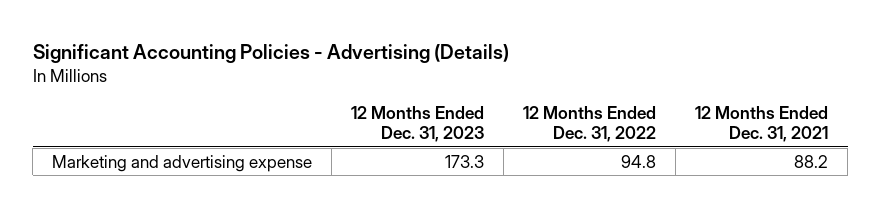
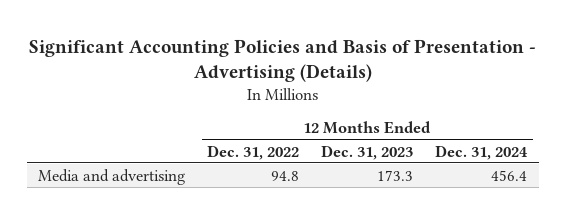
- Significant Accounting Policies - Advertising (Details)
+ Significant Accounting Policies and Basis of Presentation - Advertising (Details)
- | 12 Months Ended Dec. 31, 2023 | 12 Months Ended Dec. 31, 2022 | 12 Months Ended Dec. 31, 2021
+ | 12 Months Ended Dec. 31, 2022 | 12 Months Ended Dec. 31, 2023 | 12 Months Ended Dec. 31, 2024
- Marketing and advertising expense | 173.3 | 94.8 | 88.2
+ Media and advertising | 94.8 | 173.3 | 456.4

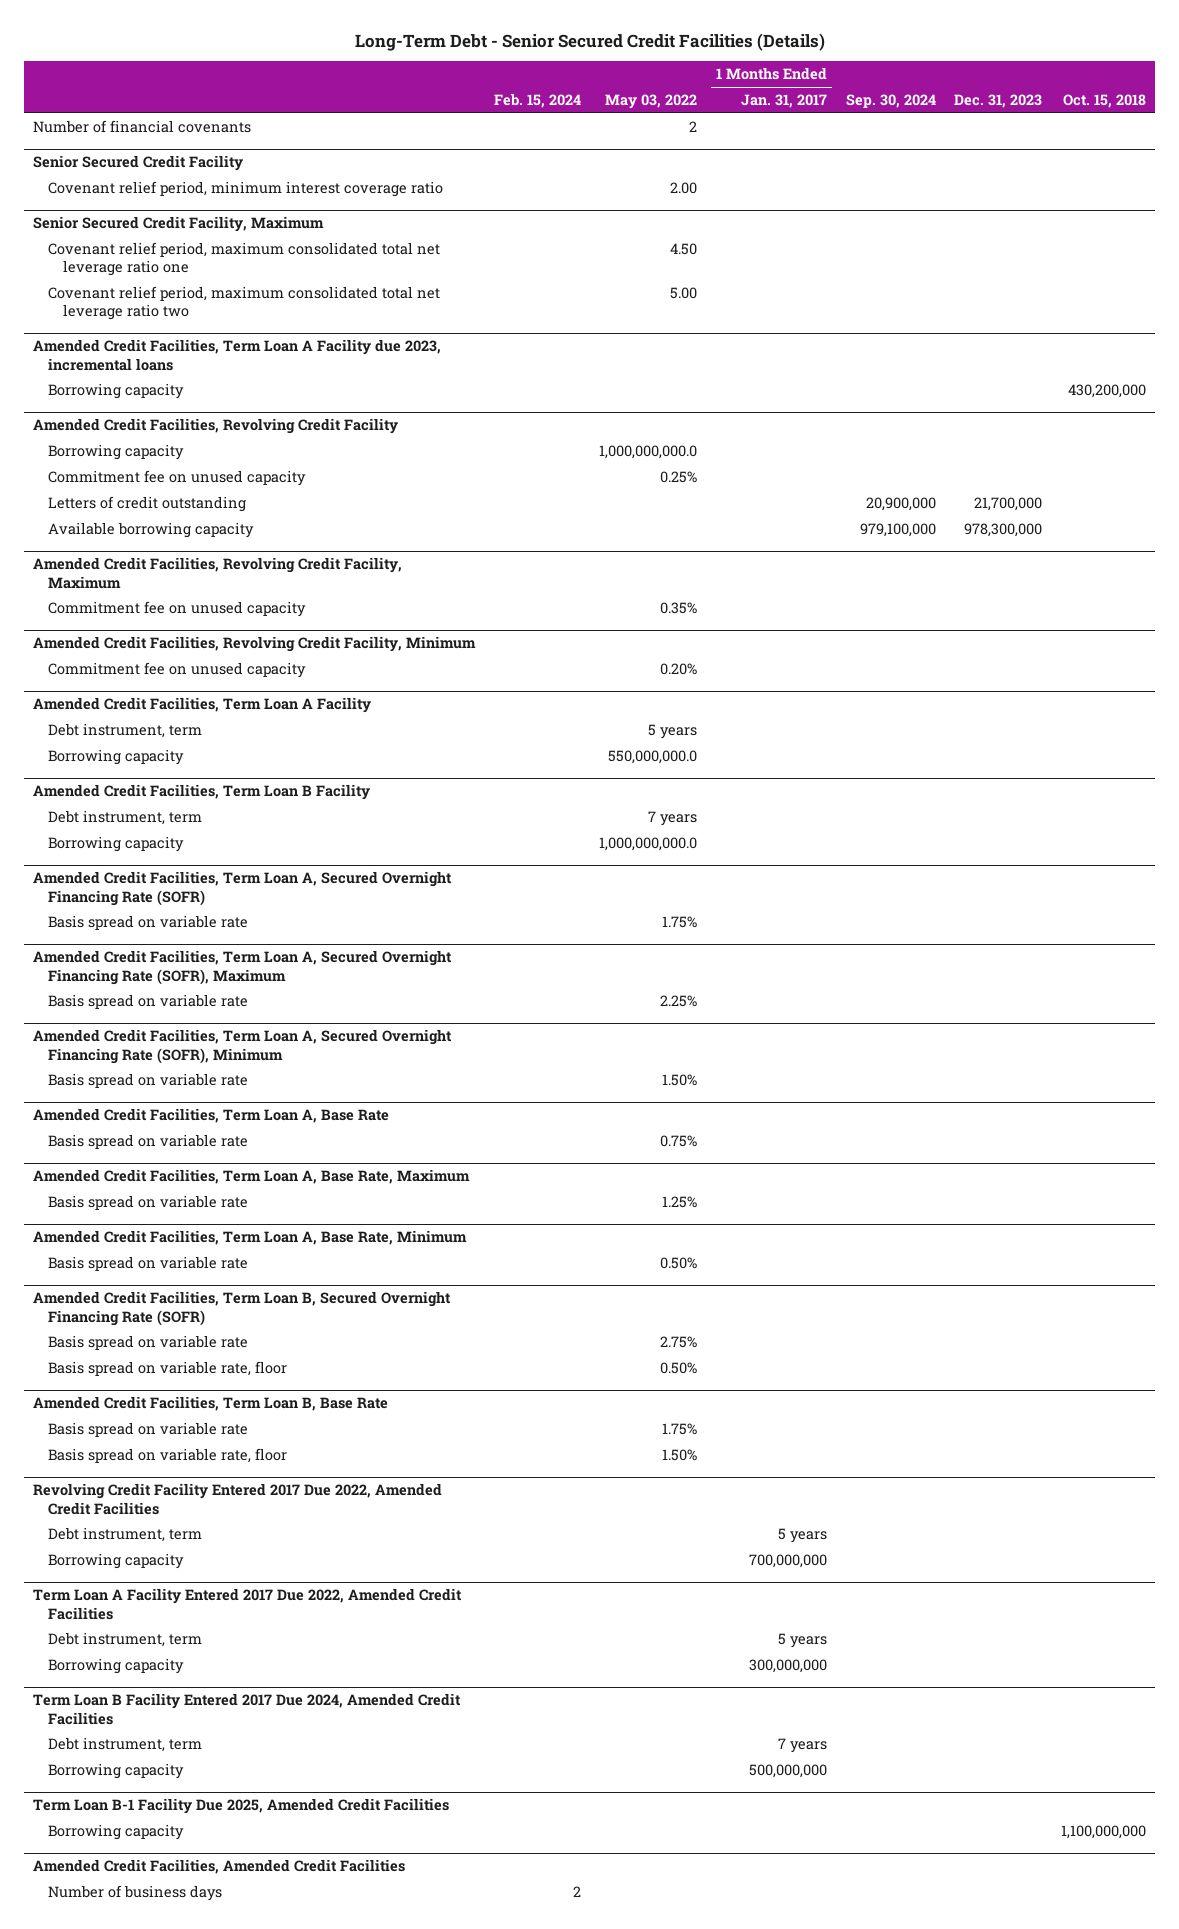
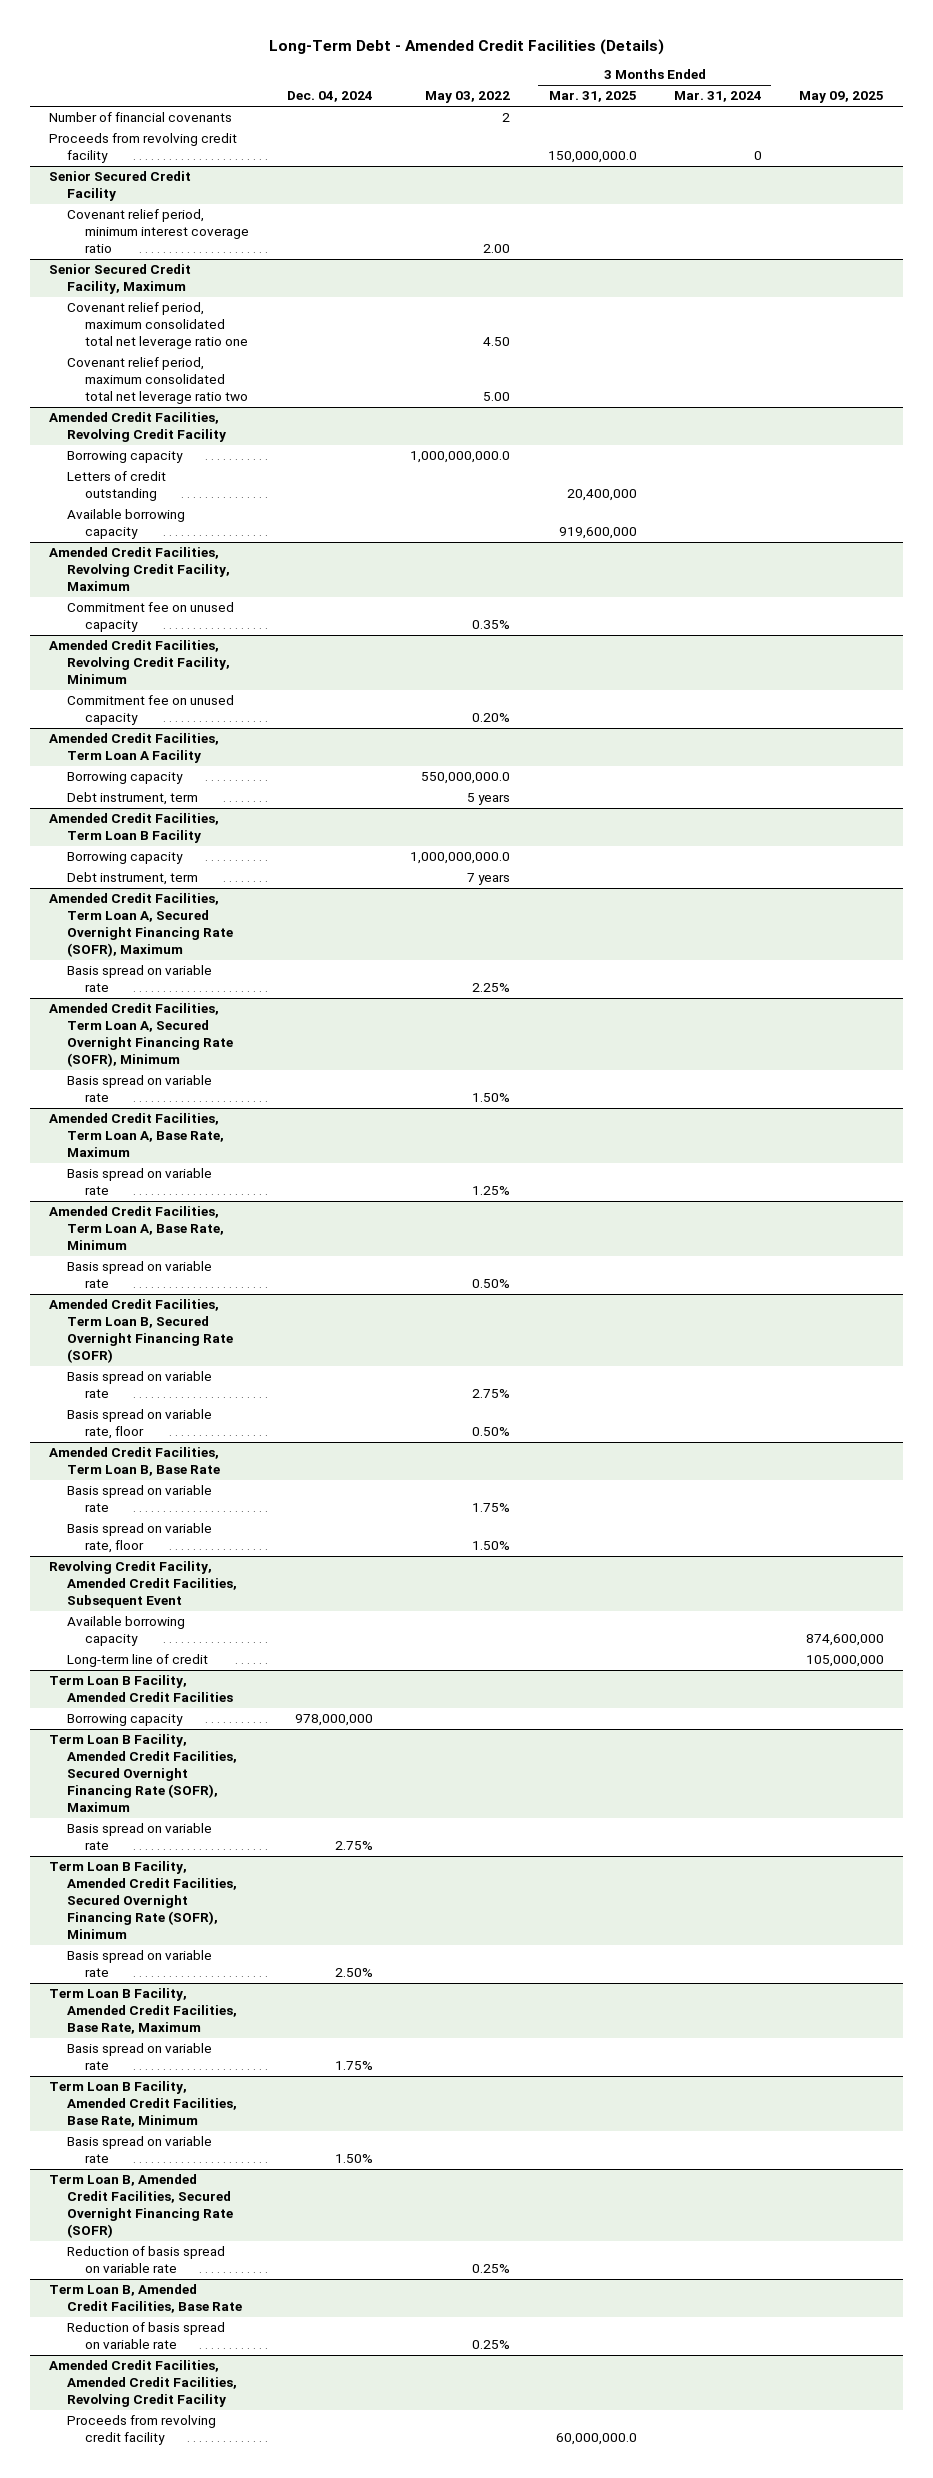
- Long-Term Debt - Senior Secured Credit Facilities (Details)
+ Long-Term Debt - Amended Credit Facilities (Details)
- | Feb. 15, 2024 | May 03, 2022 | 1 Months Ended Jan. 31, 2017 | Sep. 30, 2024 | Dec. 31, 2023 | Oct. 15, 2018
+ | Dec. 04, 2024 | May 03, 2022 | 3 Months Ended Mar. 31, 2025 | 3 Months Ended Mar. 31, 2024 | May 09, 2025
+ Proceeds from revolving credit facility | | | 150,000,000.0 | 0 |
- Amended Credit Facilities, Term Loan A Facility due 2023, incremental loans
- Borrowing capacity | | | | | | 430,200,000
@ Amended Credit Facilities, Revolving Credit Facility
- Commitment fee on unused capacity | | 0.25% | | | |
@ Amended Credit Facilities, Term Loan A Facility
moved down: Debt instrument, term | | 5 years | | |
- Amended Credit Facilities, Term Loan A, Secured Overnight Financing Rate (SOFR)
- Basis spread on variable rate | | 1.75% | | | |
@ Amended Credit Facilities, Term Loan B Facility
moved down: Debt instrument, term | | 7 years | | |
- Amended Credit Facilities, Term Loan A, Base Rate
- Basis spread on variable rate | | 0.75% | | | |
- Revolving Credit Facility Entered 2017 Due 2022, Amended Credit Facilities
- Debt instrument, term | | | 5 years | | |
- Borrowing capacity | | | 700,000,000 | | |
- Term Loan A Facility Entered 2017 Due 2022, Amended Credit Facilities
- Debt instrument, term | | | 5 years | | |
- Borrowing capacity | | | 300,000,000 | | |
- Term Loan B Facility Entered 2017 Due 2024, Amended Credit Facilities
- Debt instrument, term | | | 7 years | | |
- Borrowing capacity | | | 500,000,000 | | |
- Term Loan B-1 Facility Due 2025, Amended Credit Facilities
+ Revolving Credit Facility, Amended Credit Facilities, Subsequent Event
+ Available borrowing capacity | | | | | 874,600,000
+ Long-term line of credit | | | | | 105,000,000
+ Term Loan B Facility, Amended Credit Facilities
- Amended Credit Facilities, Amended Credit Facilities
- Number of business days | 2 | | | | |
+ Term Loan B Facility, Amended Credit Facilities, Secured Overnight Financing Rate (SOFR), Maximum
+ Basis spread on variable rate | 2.75% | | | |
+ Term Loan B Facility, Amended Credit Facilities, Secured Overnight Financing Rate (SOFR), Minimum
+ Basis spread on variable rate | 2.50% | | | |
+ Term Loan B Facility, Amended Credit Facilities, Base Rate, Maximum
+ Basis spread on variable rate | 1.75% | | | |
+ Term Loan B Facility, Amended Credit Facilities, Base Rate, Minimum
+ Basis spread on variable rate | 1.50% | | | |
+ Term Loan B, Amended Credit Facilities, Secured Overnight Financing Rate (SOFR)
+ Reduction of basis spread on variable rate | | 0.25% | | |
+ Term Loan B, Amended Credit Facilities, Base Rate
+ Reduction of basis spread on variable rate | | 0.25% | | |
+ Amended Credit Facilities, Amended Credit Facilities, Revolving Credit Facility
+ Proceeds from revolving credit facility | | | 60,000,000.0 | |

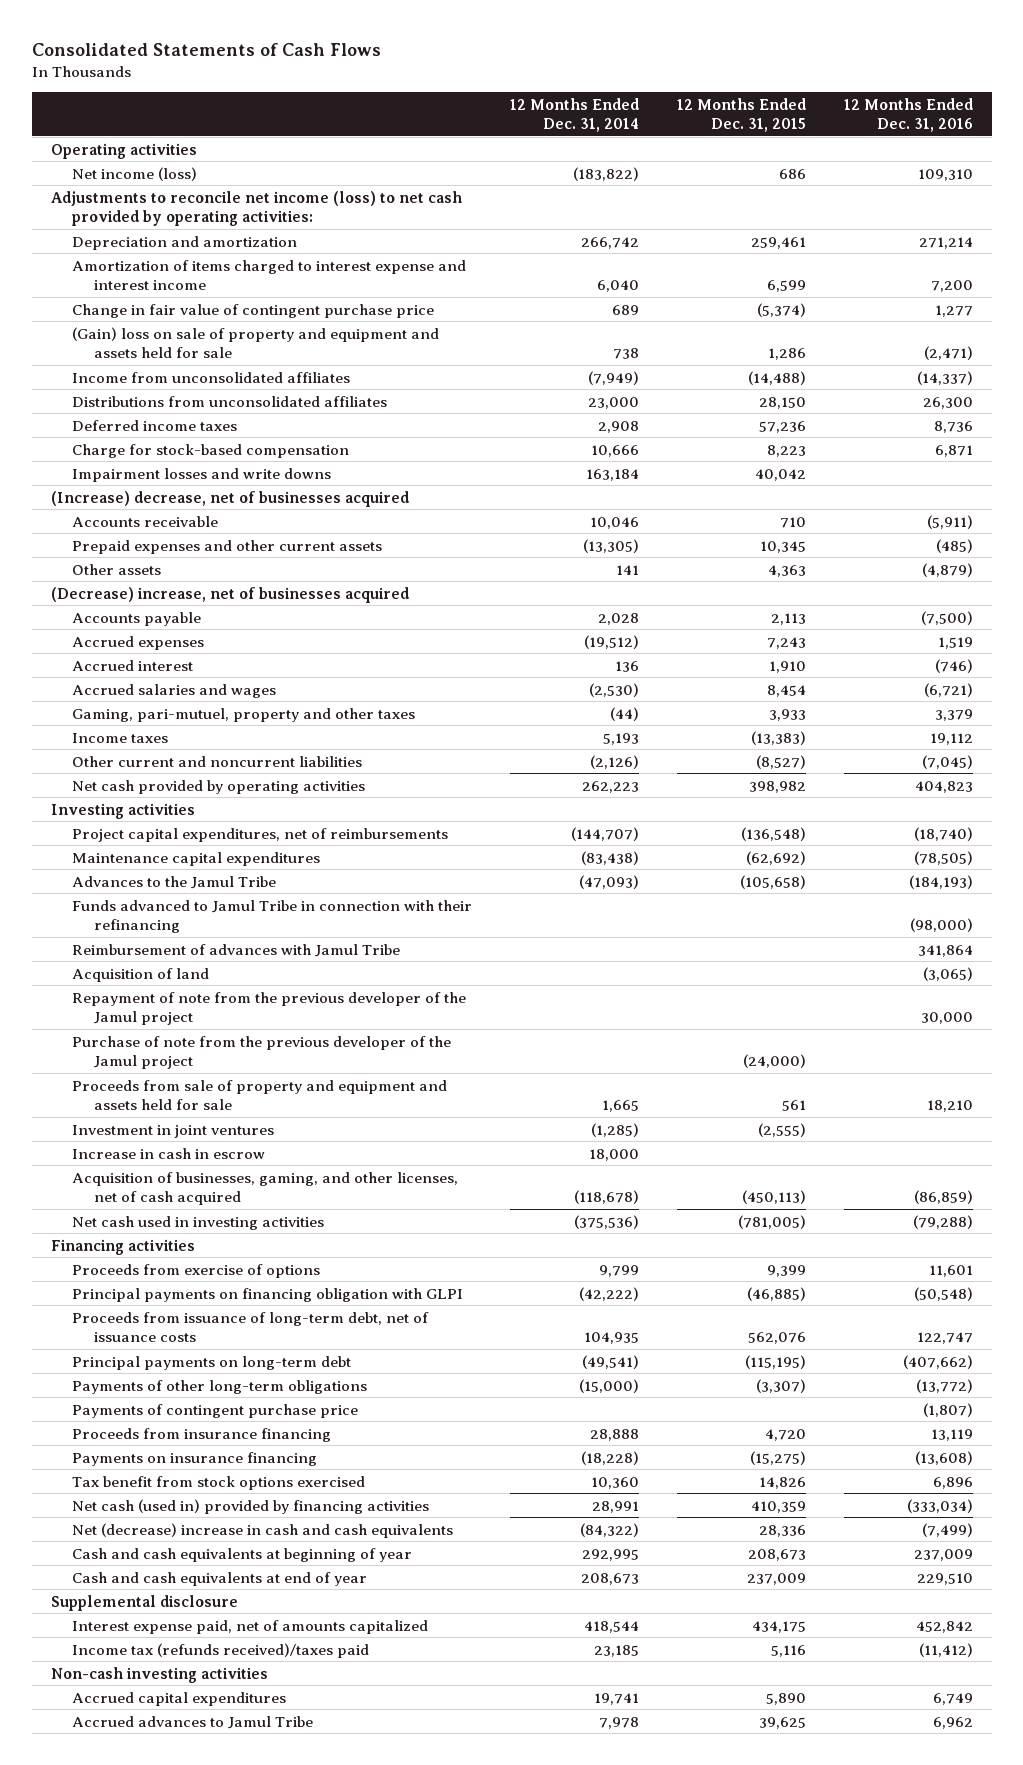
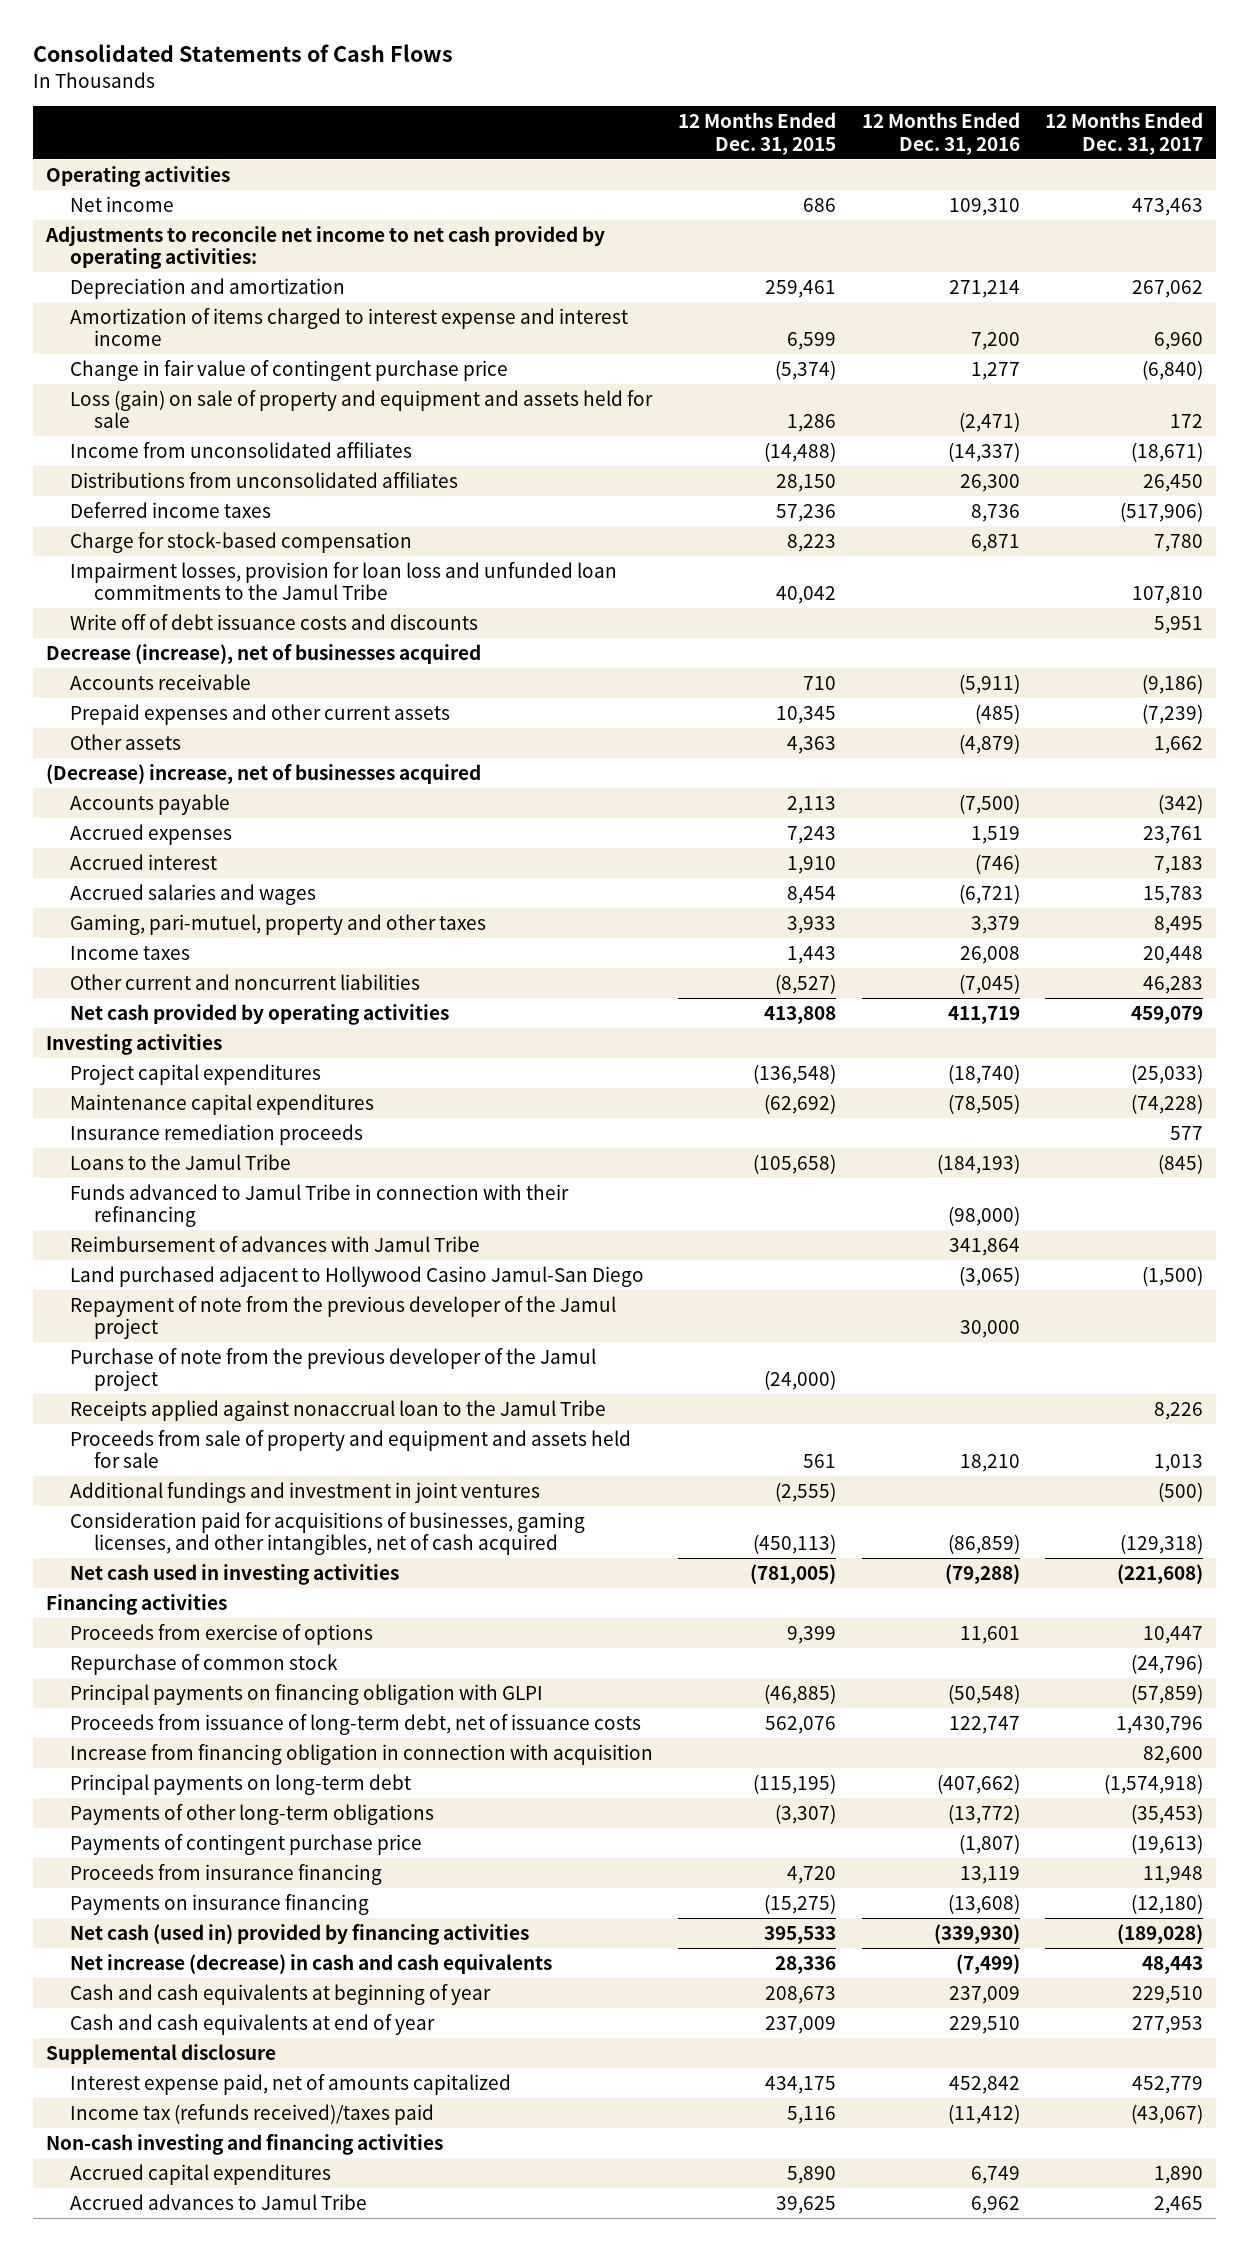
- | 12 Months Ended Dec. 31, 2014 | 12 Months Ended Dec. 31, 2015 | 12 Months Ended Dec. 31, 2016
+ | 12 Months Ended Dec. 31, 2015 | 12 Months Ended Dec. 31, 2016 | 12 Months Ended Dec. 31, 2017
- Net income (loss) | (183,822) | 686 | 109,310
- Adjustments to reconcile net income (loss) to net cash provided by operating activities:
+ Net income | 686 | 109,310 | 473,463
+ Adjustments to reconcile net income to net cash provided by operating activities:
- (Gain) loss on sale of property and equipment and assets held for sale | 738 | 1,286 | (2,471)
+ Loss (gain) on sale of property and equipment and assets held for sale | 1,286 | (2,471) | 172
- Impairment losses and write downs | 163,184 | 40,042 |
- (Increase) decrease, net of businesses acquired
+ Impairment losses, provision for loan loss and unfunded loan commitments to the Jamul Tribe | 40,042 | | 107,810
+ Write off of debt issuance costs and discounts | | | 5,951
+ Decrease (increase), net of businesses acquired
- Income taxes | 5,193 | (13,383) | 19,112
+ Income taxes | 1,443 | 26,008 | 20,448
- Net cash provided by operating activities | 262,223 | 398,982 | 404,823
+ Net cash provided by operating activities | 413,808 | 411,719 | 459,079
- Project capital expenditures, net of reimbursements | (144,707) | (136,548) | (18,740)
+ Project capital expenditures | (136,548) | (18,740) | (25,033)
- Advances to the Jamul Tribe | (47,093) | (105,658) | (184,193)
+ Insurance remediation proceeds | | | 577
+ Loans to the Jamul Tribe | (105,658) | (184,193) | (845)
- Acquisition of land | | | (3,065)
+ Land purchased adjacent to Hollywood Casino Jamul-San Diego | | (3,065) | (1,500)
+ Receipts applied against nonaccrual loan to the Jamul Tribe | | | 8,226
- Investment in joint ventures | (1,285) | (2,555) |
- Increase in cash in escrow | 18,000 | |
- Acquisition of businesses, gaming, and other licenses, net of cash acquired | (118,678) | (450,113) | (86,859)
+ Additional fundings and investment in joint ventures | (2,555) | | (500)
+ Consideration paid for acquisitions of businesses, gaming licenses, and other intangibles, net of cash acquired | (450,113) | (86,859) | (129,318)
+ Repurchase of common stock | | | (24,796)
+ Increase from financing obligation in connection with acquisition | | | 82,600
- Tax benefit from stock options exercised | 10,360 | 14,826 | 6,896
- Net cash (used in) provided by financing activities | 28,991 | 410,359 | (333,034)
- Net (decrease) increase in cash and cash equivalents | (84,322) | 28,336 | (7,499)
+ Net cash (used in) provided by financing activities | 395,533 | (339,930) | (189,028)
+ Net increase (decrease) in cash and cash equivalents | 28,336 | (7,499) | 48,443
- Non-cash investing activities
+ Non-cash investing and financing activities

